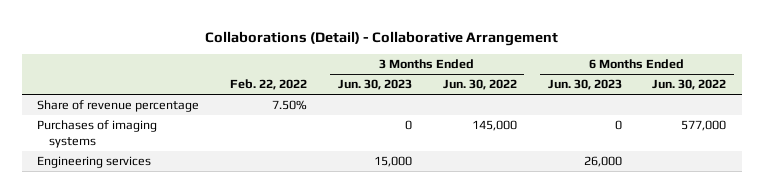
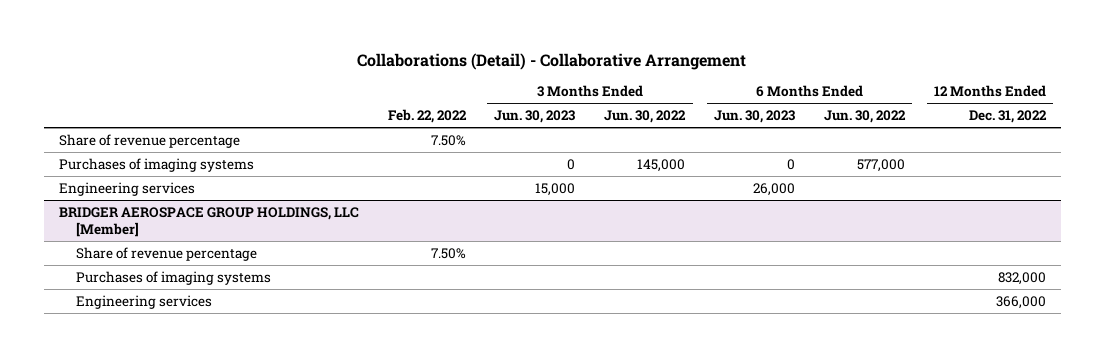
- | Feb. 22, 2022 | 3 Months Ended Jun. 30, 2023 | 3 Months Ended Jun. 30, 2022 | 6 Months Ended Jun. 30, 2023 | 6 Months Ended Jun. 30, 2022
+ | Feb. 22, 2022 | 3 Months Ended Jun. 30, 2023 | 3 Months Ended Jun. 30, 2022 | 6 Months Ended Jun. 30, 2023 | 6 Months Ended Jun. 30, 2022 | 12 Months Ended Dec. 31, 2022
+ BRIDGER AEROSPACE GROUP HOLDINGS, LLC [Member]
+ Share of revenue percentage | 7.50% | | | | |
+ Purchases of imaging systems | | | | | | 832,000
+ Engineering services | | | | | | 366,000

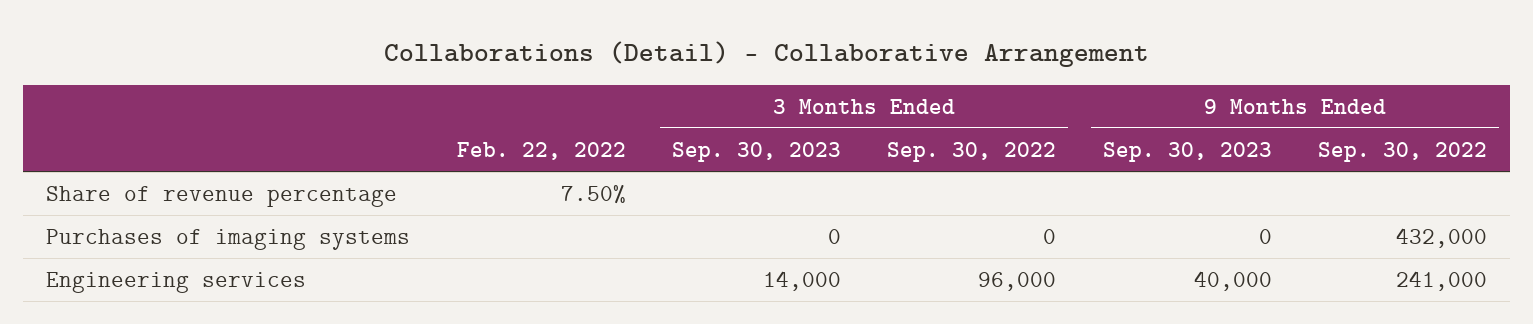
- | Feb. 22, 2022 | 3 Months Ended Jun. 30, 2023 | 3 Months Ended Jun. 30, 2022 | 6 Months Ended Jun. 30, 2023 | 6 Months Ended Jun. 30, 2022 | 12 Months Ended Dec. 31, 2022
+ | Feb. 22, 2022 | 3 Months Ended Sep. 30, 2023 | 3 Months Ended Sep. 30, 2022 | 9 Months Ended Sep. 30, 2023 | 9 Months Ended Sep. 30, 2022
- BRIDGER AEROSPACE GROUP HOLDINGS, LLC [Member]
- Share of revenue percentage | 7.50% | | | | |
- Purchases of imaging systems | | | | | | 832,000
- Engineering services | | | | | | 366,000

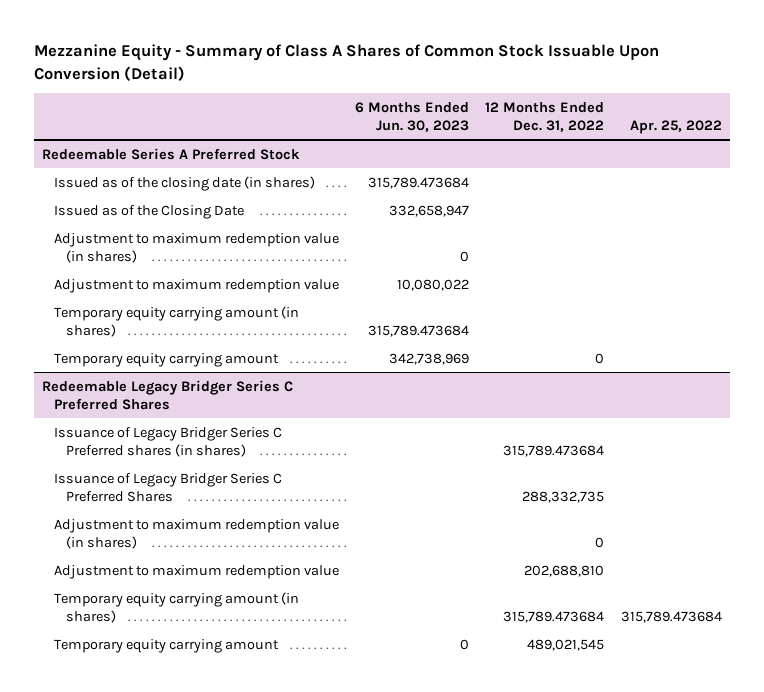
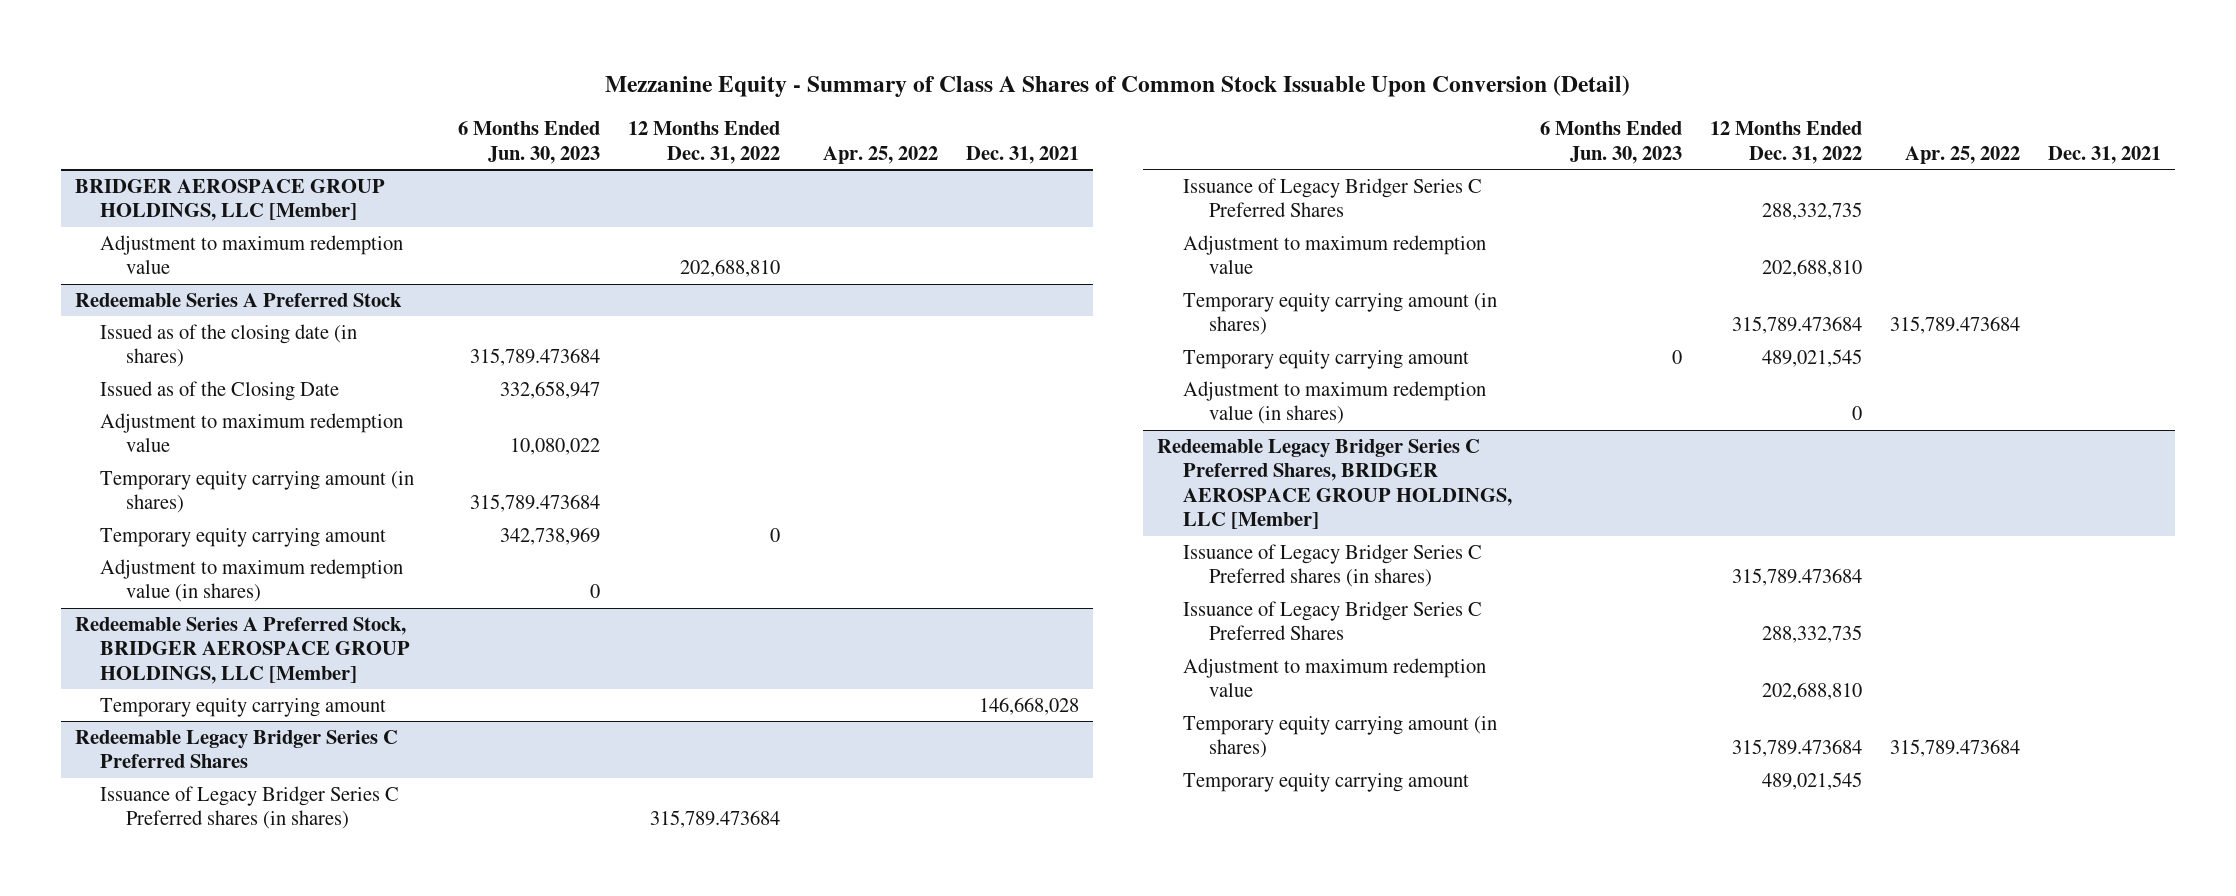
- | 6 Months Ended Jun. 30, 2023 | 12 Months Ended Dec. 31, 2022 | Apr. 25, 2022
+ | 6 Months Ended Jun. 30, 2023 | 12 Months Ended Dec. 31, 2022 | Apr. 25, 2022 | Dec. 31, 2021
+ BRIDGER AEROSPACE GROUP HOLDINGS, LLC [Member]
+ Adjustment to maximum redemption value | | 202,688,810 | |
@ Redeemable Series A Preferred Stock
moved down: Adjustment to maximum redemption value (in shares) | 0 | | |
+ Redeemable Series A Preferred Stock, BRIDGER AEROSPACE GROUP HOLDINGS, LLC [Member]
+ Temporary equity carrying amount | | | | 146,668,028
@ Redeemable Legacy Bridger Series C Preferred Shares
moved down: Adjustment to maximum redemption value (in shares) | | 0 | |
+ Redeemable Legacy Bridger Series C Preferred Shares, BRIDGER AEROSPACE GROUP HOLDINGS, LLC [Member]
+ Issuance of Legacy Bridger Series C Preferred shares (in shares) | | 315,789.473684 | |
+ Issuance of Legacy Bridger Series C Preferred Shares | | 288,332,735 | |
+ Adjustment to maximum redemption value | | 202,688,810 | |
+ Temporary equity carrying amount (in shares) | | 315,789.473684 | 315,789.473684 |
+ Temporary equity carrying amount | | 489,021,545 | |

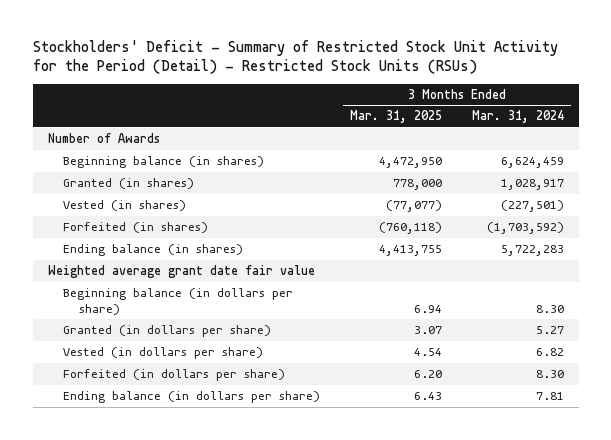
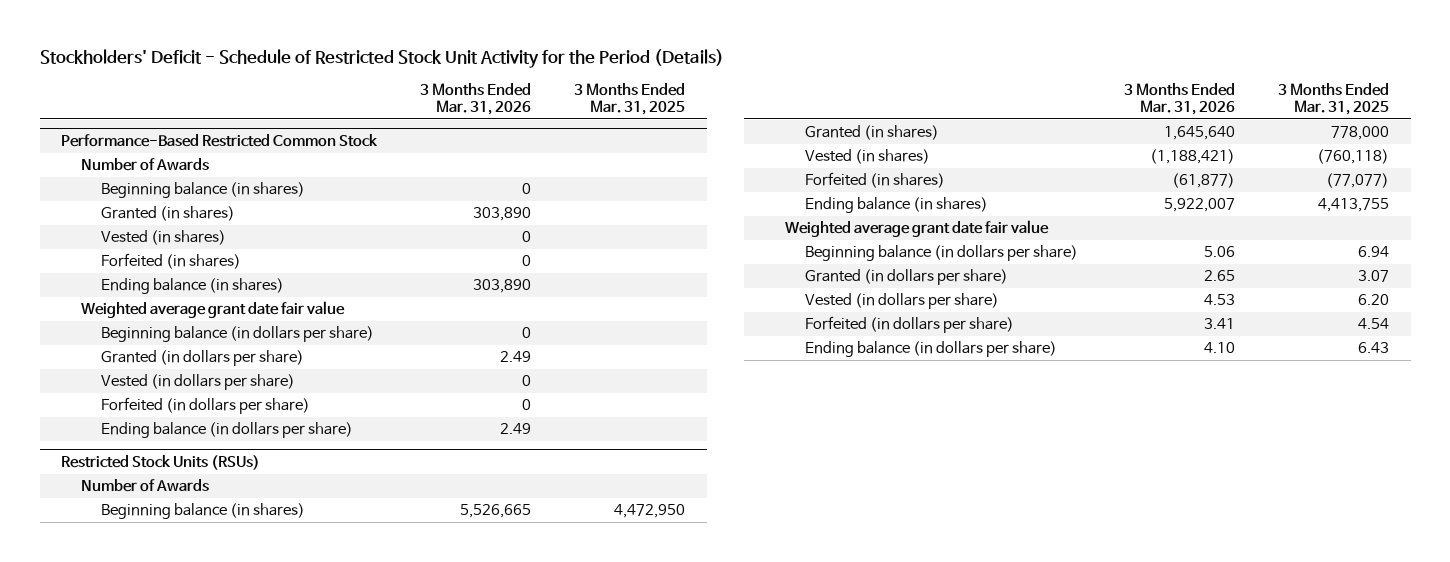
- Stockholders' Deficit - Summary of Restricted Stock Unit Activity for the Period (Detail) - Restricted Stock Units (RSUs)
+ Stockholders' Deficit - Schedule of Restricted Stock Unit Activity for the Period (Details)
- | 3 Months Ended Mar. 31, 2025 | 3 Months Ended Mar. 31, 2024
+ | 3 Months Ended Mar. 31, 2026 | 3 Months Ended Mar. 31, 2025
+ Performance-Based Restricted Common Stock
+ Number of Awards
+ Beginning balance (in shares) | 0 |
+ Granted (in shares) | 303,890 |
+ Vested (in shares) | 0 |
+ Forfeited (in shares) | 0 |
+ Ending balance (in shares) | 303,890 |
+ Weighted average grant date fair value
+ Beginning balance (in dollars per share) | 0 |
+ Granted (in dollars per share) | 2.49 |
+ Vested (in dollars per share) | 0 |
+ Forfeited (in dollars per share) | 0 |
+ Ending balance (in dollars per share) | 2.49 |
+ Restricted Stock Units (RSUs)
- Vested (in shares) | (77,077) | (227,501)
- Forfeited (in shares) | (760,118) | (1,703,592)
+ Vested (in shares) | (1,188,421) | (760,118)
+ Forfeited (in shares) | (61,877) | (77,077)
- Vested (in dollars per share) | 4.54 | 6.82
- Forfeited (in dollars per share) | 6.20 | 8.30
+ Vested (in dollars per share) | 4.53 | 6.20
+ Forfeited (in dollars per share) | 3.41 | 4.54

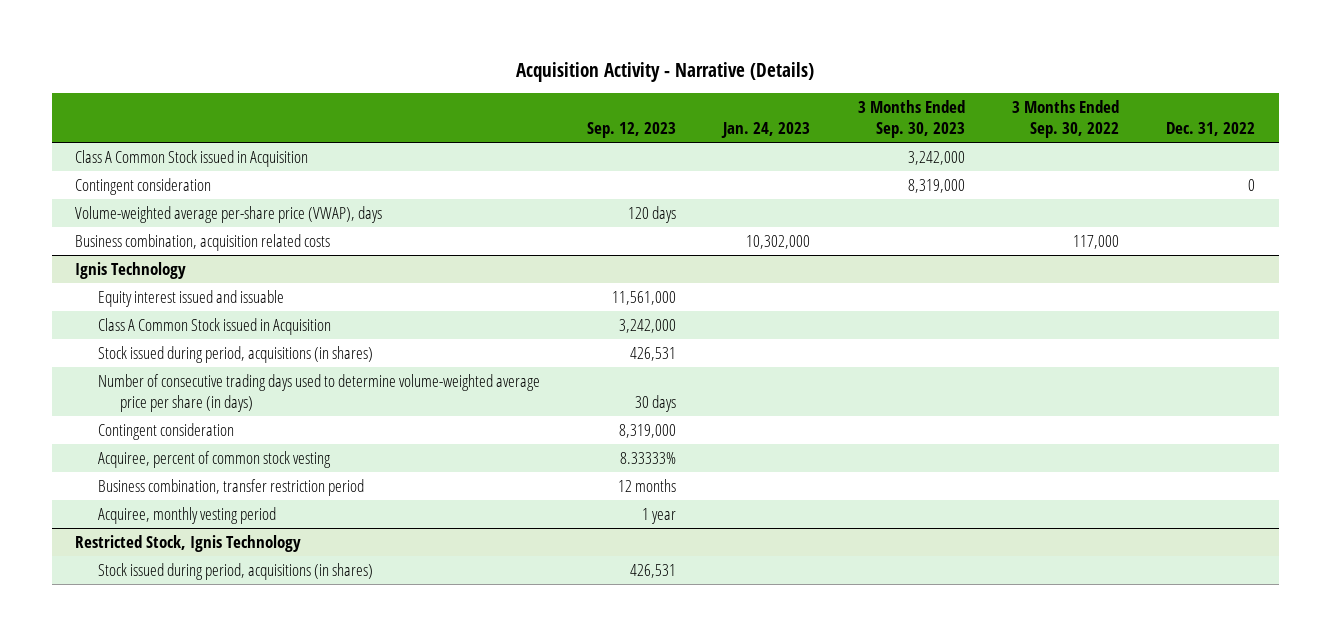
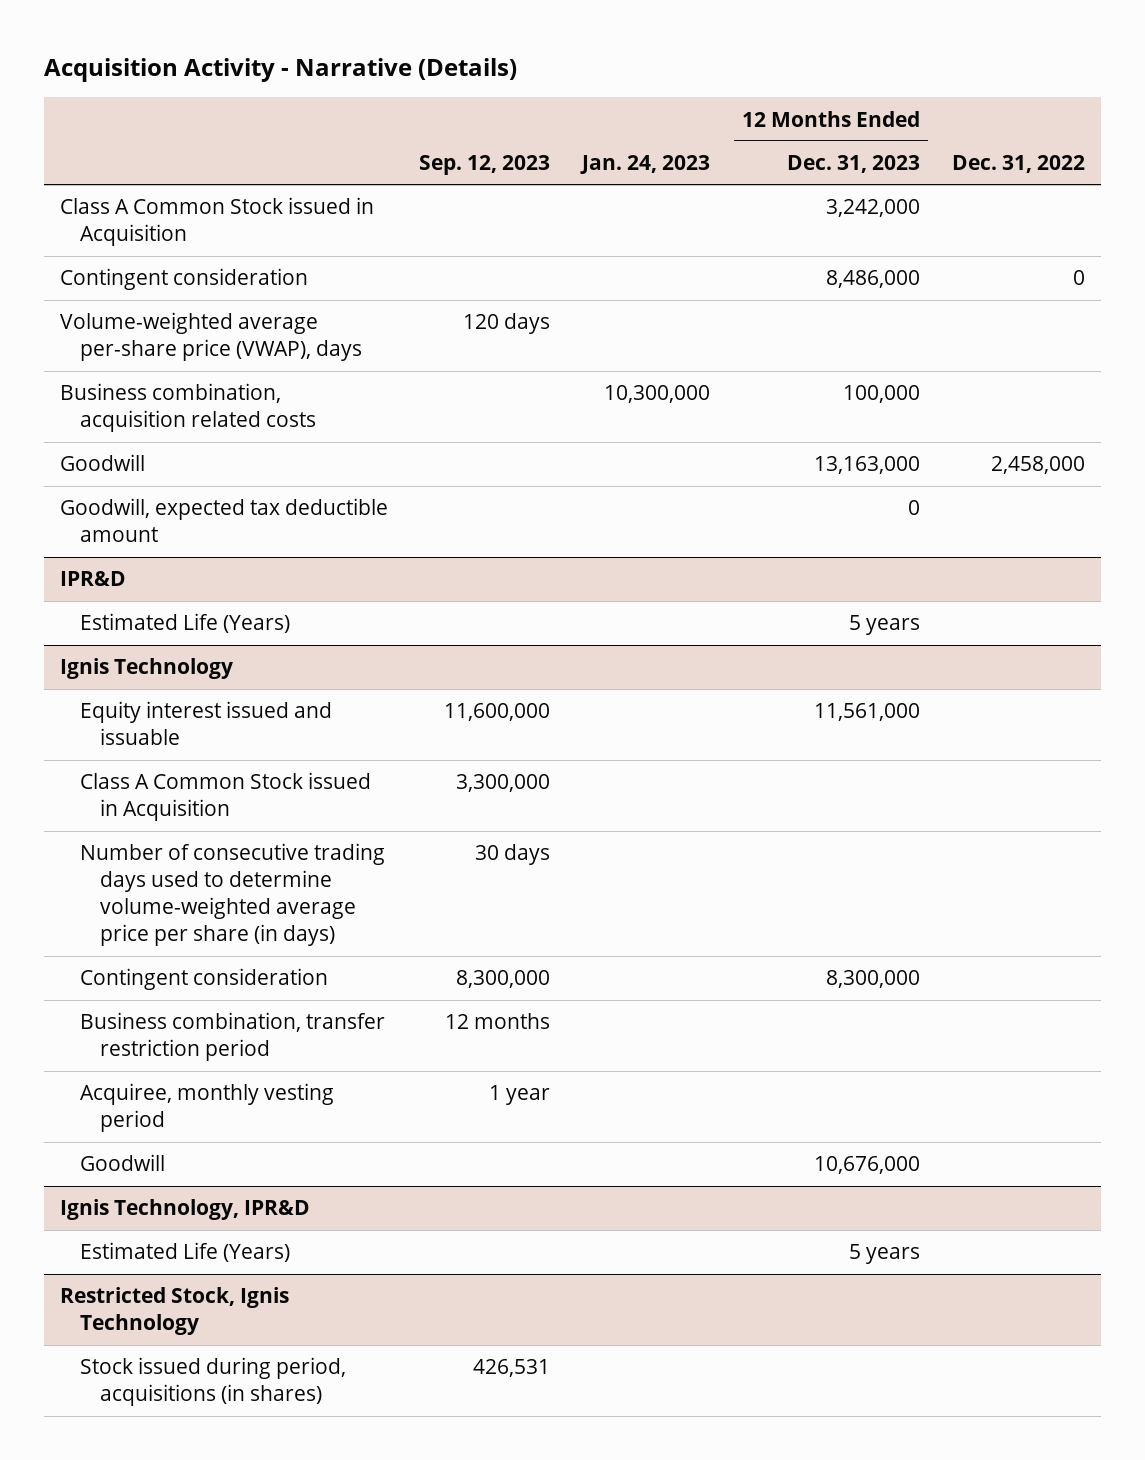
- | Sep. 12, 2023 | Jan. 24, 2023 | 3 Months Ended Sep. 30, 2023 | 3 Months Ended Sep. 30, 2022 | Dec. 31, 2022
+ | Sep. 12, 2023 | Jan. 24, 2023 | 12 Months Ended Dec. 31, 2023 | Dec. 31, 2022
- Business combination, acquisition related costs | | 10,302,000 | | 117,000 |
+ Business combination, acquisition related costs | | 10,300,000 | 100,000 |
+ Goodwill | | | 13,163,000 | 2,458,000
+ Goodwill, expected tax deductible amount | | | 0 |
+ IPR&D
+ Estimated Life (Years) | | | 5 years |
@ Ignis Technology
- Equity interest issued and issuable | 11,561,000 | | | |
- Class A Common Stock issued in Acquisition | 3,242,000 | | | |
- Stock issued during period, acquisitions (in shares) | 426,531 | | | |
+ Equity interest issued and issuable | 11,600,000 | | 11,561,000 |
+ Class A Common Stock issued in Acquisition | 3,300,000 | | |
- Contingent consideration | 8,319,000 | | | |
- Acquiree, percent of common stock vesting | 8.33333% | | | |
+ Contingent consideration | 8,300,000 | | 8,300,000 |
+ Goodwill | | | 10,676,000 |
+ Ignis Technology, IPR&D
+ Estimated Life (Years) | | | 5 years |

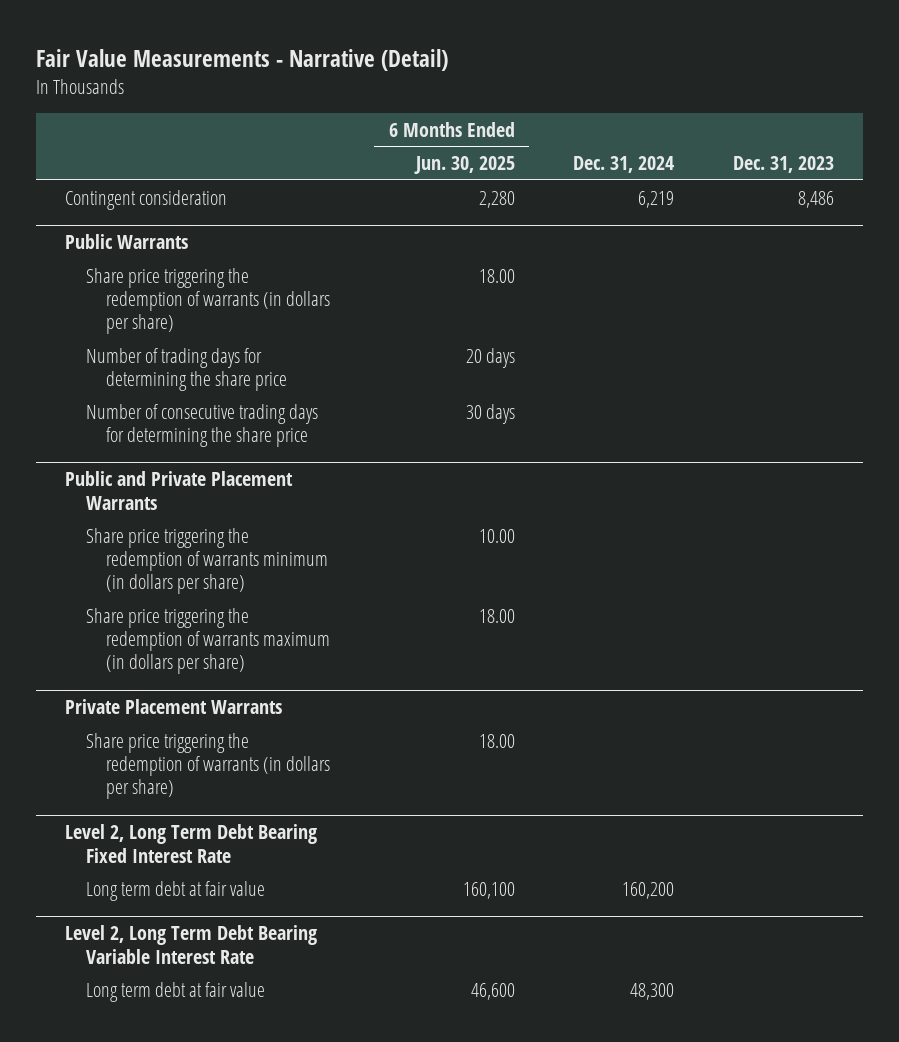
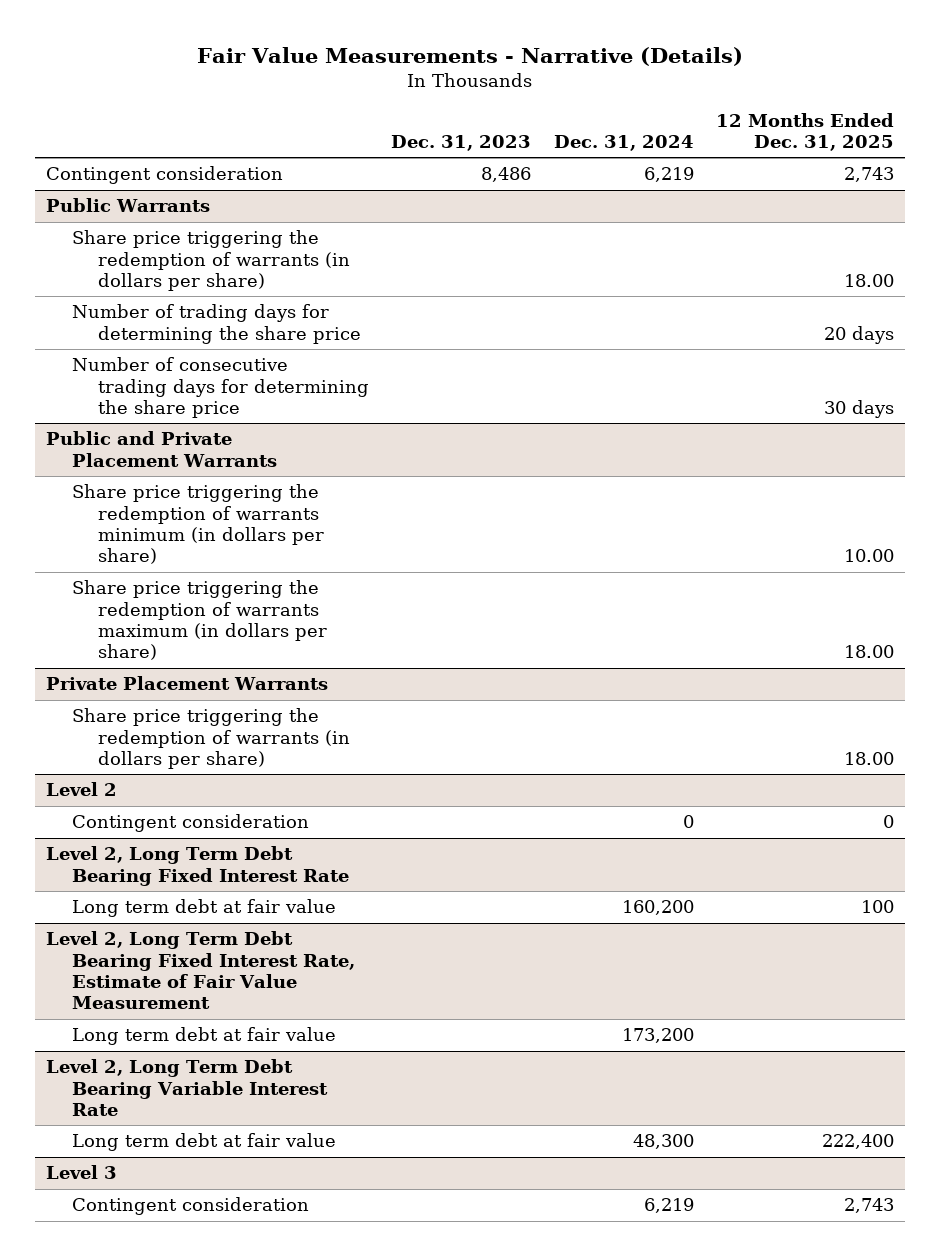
- Fair Value Measurements - Narrative (Detail)
+ Fair Value Measurements - Narrative (Details)
- | 6 Months Ended Jun. 30, 2025 | Dec. 31, 2024 | Dec. 31, 2023
+ | Dec. 31, 2023 | Dec. 31, 2024 | 12 Months Ended Dec. 31, 2025
+ Level 2
+ Contingent consideration | | 0 | 0
+ Level 2, Long Term Debt Bearing Fixed Interest Rate, Estimate of Fair Value Measurement
+ Long term debt at fair value | | 173,200 |
+ Level 3
+ Contingent consideration | | 6,219 | 2,743

